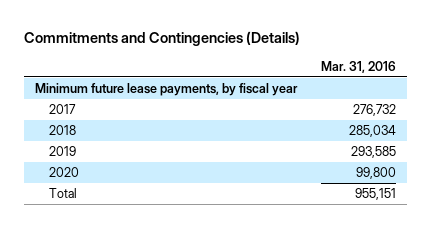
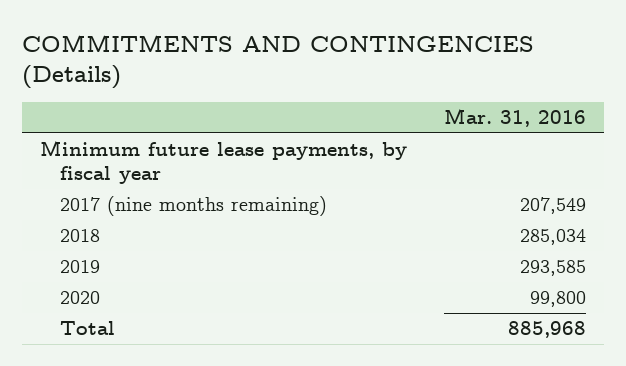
- Commitments and Contingencies (Details)
+ COMMITMENTS AND CONTINGENCIES (Details)
- 2017 | 276,732
+ 2017 (nine months remaining) | 207,549
- Total | 955,151
+ Total | 885,968

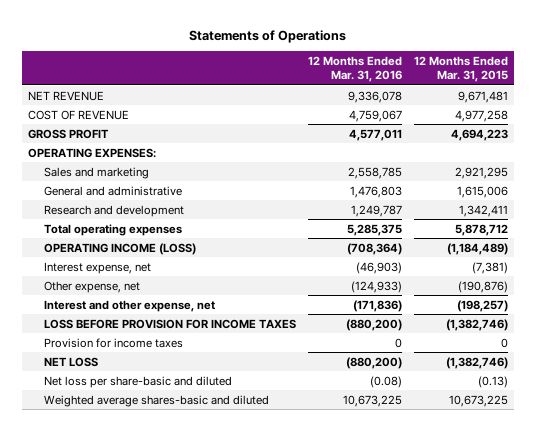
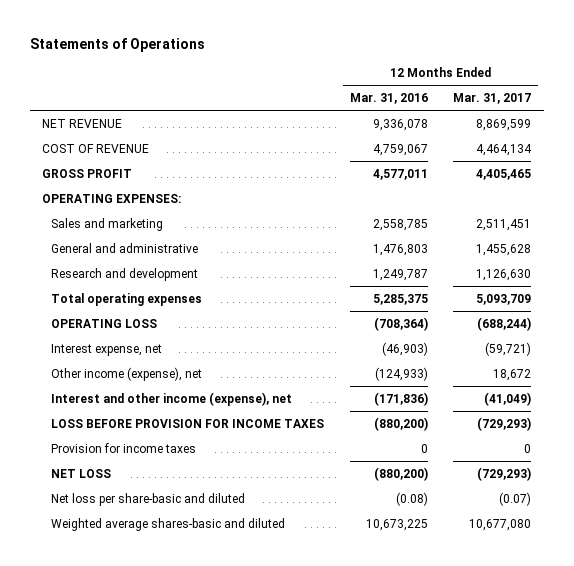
- | 12 Months Ended Mar. 31, 2016 | 12 Months Ended Mar. 31, 2015
+ | 12 Months Ended Mar. 31, 2016 | 12 Months Ended Mar. 31, 2017
- OPERATING INCOME (LOSS) | (708,364) | (1,184,489)
+ OPERATING LOSS | (708,364) | (688,244)
- Other expense, net | (124,933) | (190,876)
- Interest and other expense, net | (171,836) | (198,257)
+ Other income (expense), net | (124,933) | 18,672
+ Interest and other income (expense), net | (171,836) | (41,049)

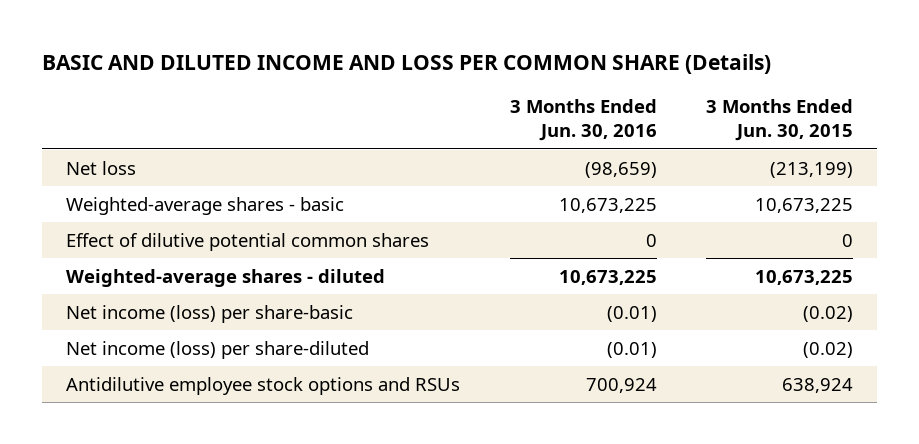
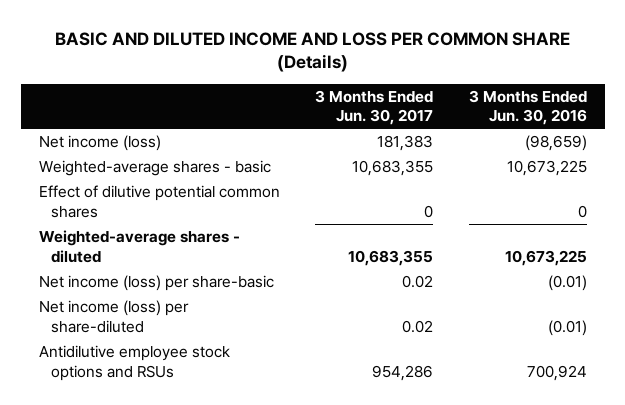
- | 3 Months Ended Jun. 30, 2016 | 3 Months Ended Jun. 30, 2015
+ | 3 Months Ended Jun. 30, 2017 | 3 Months Ended Jun. 30, 2016
- Net loss | (98,659) | (213,199)
+ Net income (loss) | 181,383 | (98,659)

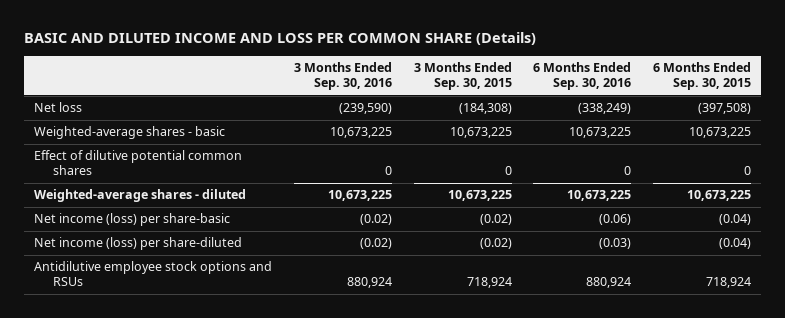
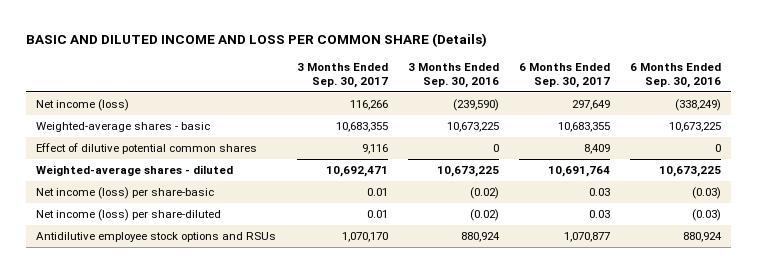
- | 3 Months Ended Sep. 30, 2016 | 3 Months Ended Sep. 30, 2015 | 6 Months Ended Sep. 30, 2016 | 6 Months Ended Sep. 30, 2015
+ | 3 Months Ended Sep. 30, 2017 | 3 Months Ended Sep. 30, 2016 | 6 Months Ended Sep. 30, 2017 | 6 Months Ended Sep. 30, 2016
- Net loss | (239,590) | (184,308) | (338,249) | (397,508)
+ Net income (loss) | 116,266 | (239,590) | 297,649 | (338,249)
- Net income (loss) per share-basic | (0.02) | (0.02) | (0.06) | (0.04)
+ Net income (loss) per share-basic | 0.01 | (0.02) | 0.03 | (0.03)

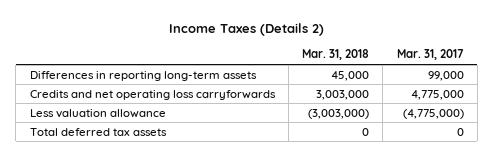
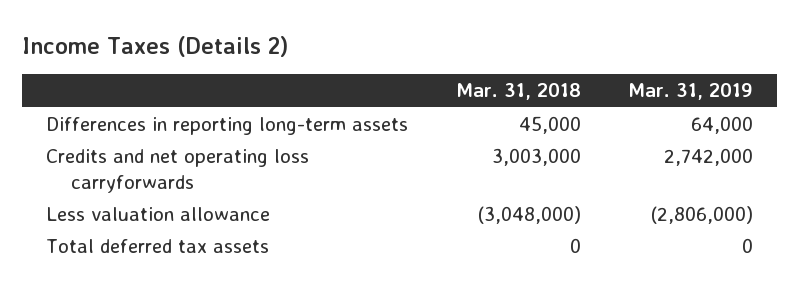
- | Mar. 31, 2018 | Mar. 31, 2017
+ | Mar. 31, 2018 | Mar. 31, 2019
- Less valuation allowance | (3,003,000) | (4,775,000)
+ Less valuation allowance | (3,048,000) | (2,806,000)

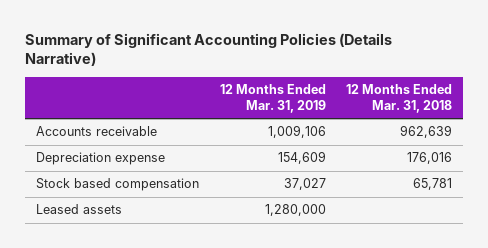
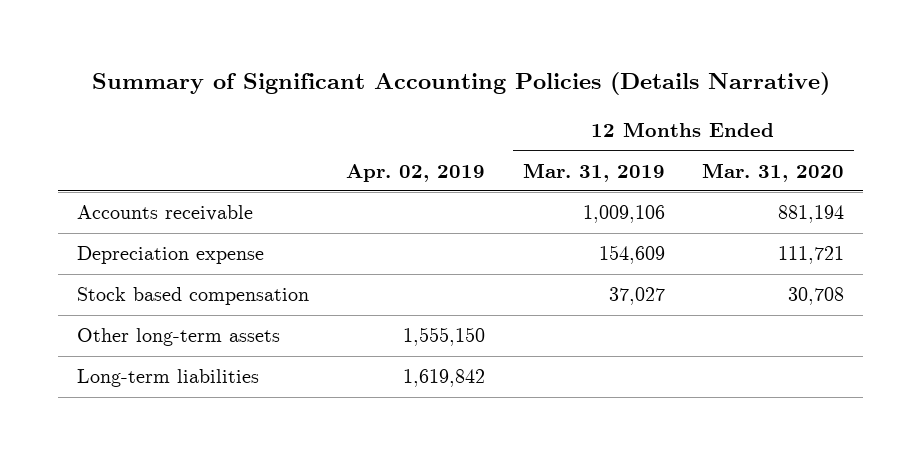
- | 12 Months Ended Mar. 31, 2019 | 12 Months Ended Mar. 31, 2018
+ | Apr. 02, 2019 | 12 Months Ended Mar. 31, 2019 | 12 Months Ended Mar. 31, 2020
- Leased assets | 1,280,000 |
+ Other long-term assets | 1,555,150 | |
+ Long-term liabilities | 1,619,842 | |

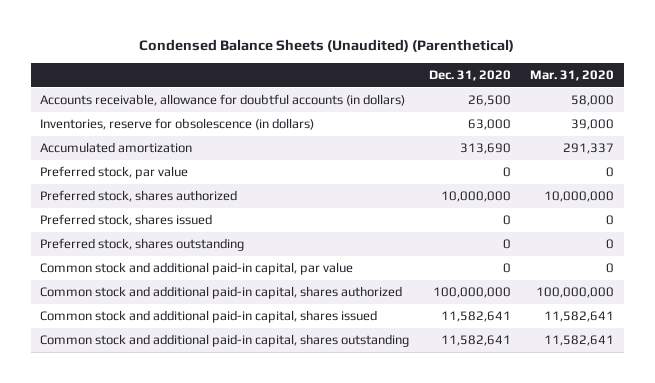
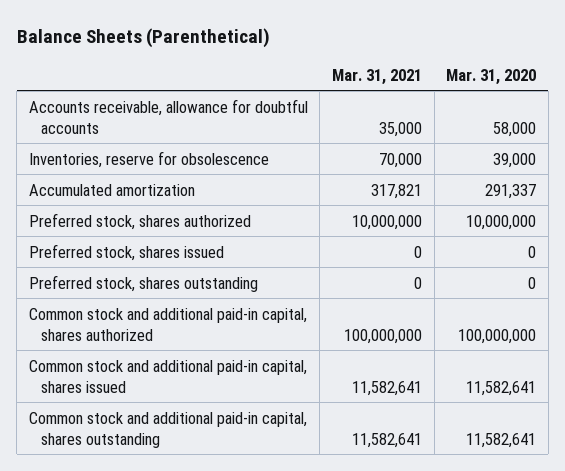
- Condensed Balance Sheets (Unaudited) (Parenthetical)
+ Balance Sheets (Parenthetical)
- | Dec. 31, 2020 | Mar. 31, 2020
+ | Mar. 31, 2021 | Mar. 31, 2020
- Accounts receivable, allowance for doubtful accounts (in dollars) | 26,500 | 58,000
- Inventories, reserve for obsolescence (in dollars) | 63,000 | 39,000
+ Accounts receivable, allowance for doubtful accounts | 35,000 | 58,000
+ Inventories, reserve for obsolescence | 70,000 | 39,000
- Preferred stock, par value | 0 | 0
- Common stock and additional paid-in capital, par value | 0 | 0

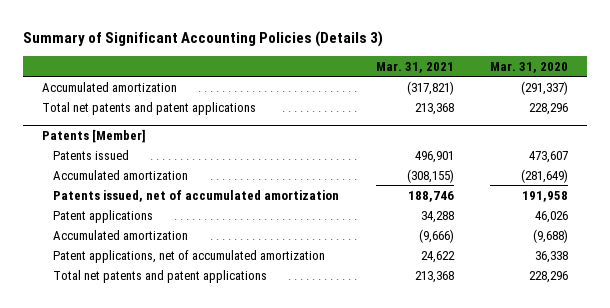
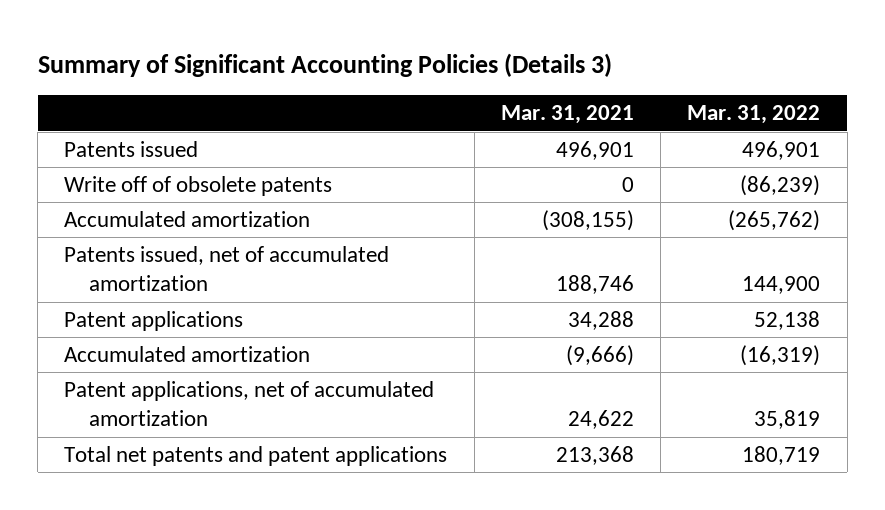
- | Mar. 31, 2021 | Mar. 31, 2020
+ | Mar. 31, 2021 | Mar. 31, 2022
- Accumulated amortization | (317,821) | (291,337)
- Total net patents and patent applications | 213,368 | 228,296
- Patents [Member]
+ Write off of obsolete patents | 0 | (86,239)

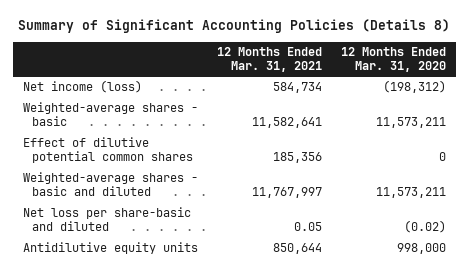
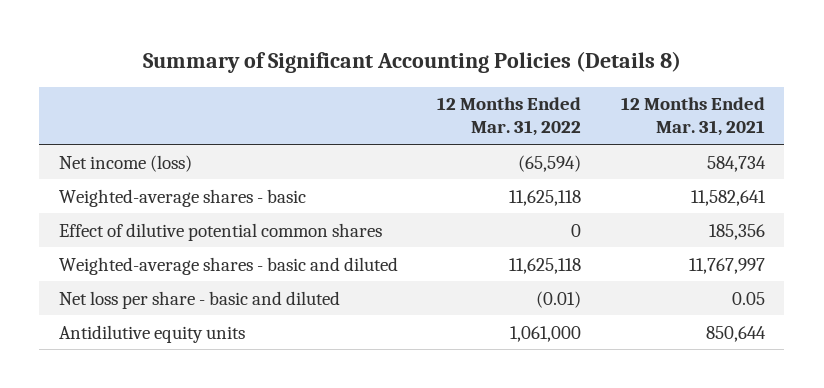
- | 12 Months Ended Mar. 31, 2021 | 12 Months Ended Mar. 31, 2020
+ | 12 Months Ended Mar. 31, 2022 | 12 Months Ended Mar. 31, 2021
- Net loss per share-basic and diluted | 0.05 | (0.02)
+ Net loss per share - basic and diluted | (0.01) | 0.05

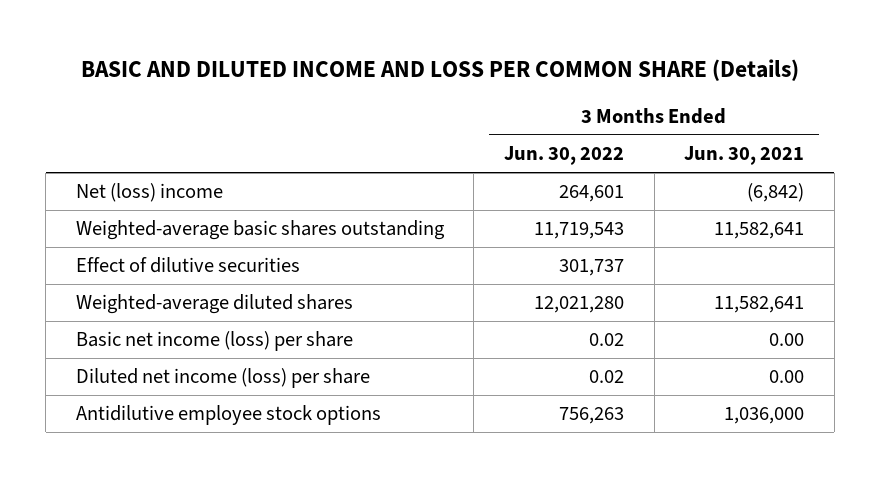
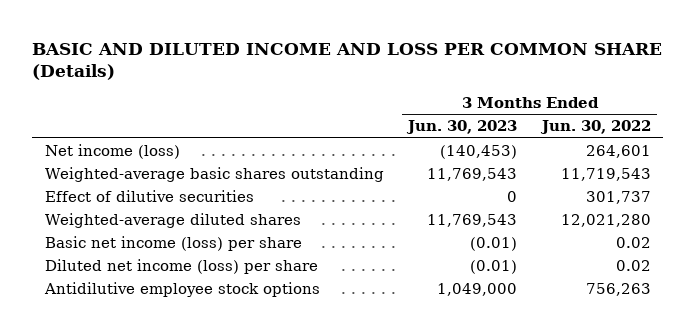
- | 3 Months Ended Jun. 30, 2022 | 3 Months Ended Jun. 30, 2021
+ | 3 Months Ended Jun. 30, 2023 | 3 Months Ended Jun. 30, 2022
- Net (loss) income | 264,601 | (6,842)
+ Net income (loss) | (140,453) | 264,601

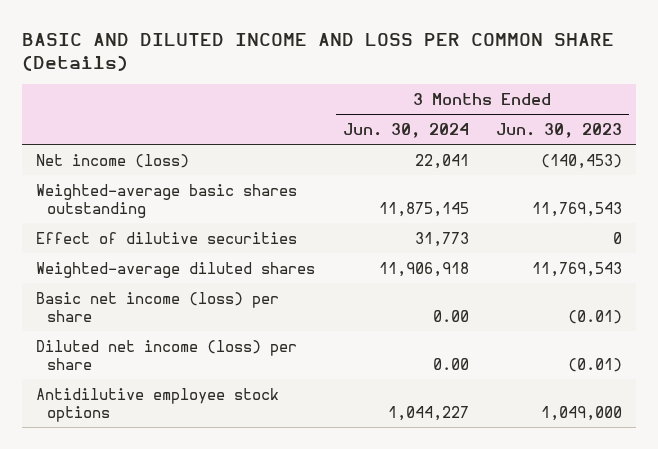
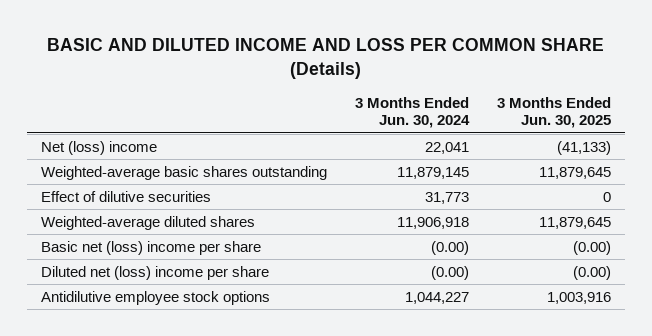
- | 3 Months Ended Jun. 30, 2024 | 3 Months Ended Jun. 30, 2023
+ | 3 Months Ended Jun. 30, 2024 | 3 Months Ended Jun. 30, 2025
- Net income (loss) | 22,041 | (140,453)
- Weighted-average basic shares outstanding | 11,875,145 | 11,769,543
+ Net (loss) income | 22,041 | (41,133)
+ Weighted-average basic shares outstanding | 11,879,145 | 11,879,645
- Basic net income (loss) per share | 0.00 | (0.01)
- Diluted net income (loss) per share | 0.00 | (0.01)
+ Basic net (loss) income per share | (0.00) | (0.00)
+ Diluted net (loss) income per share | (0.00) | (0.00)

